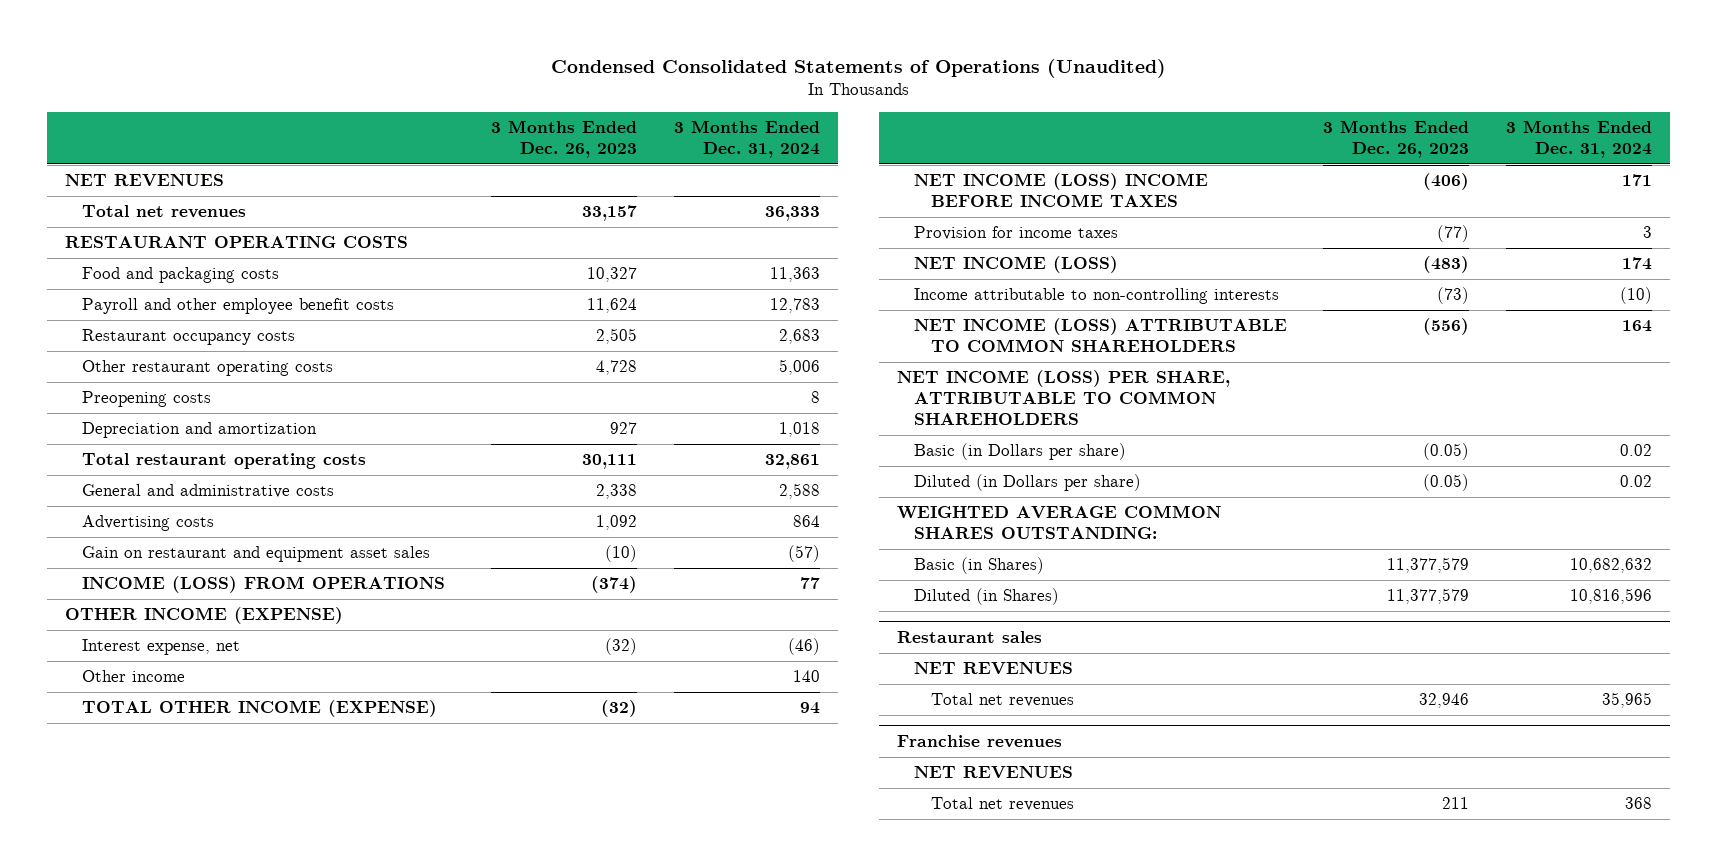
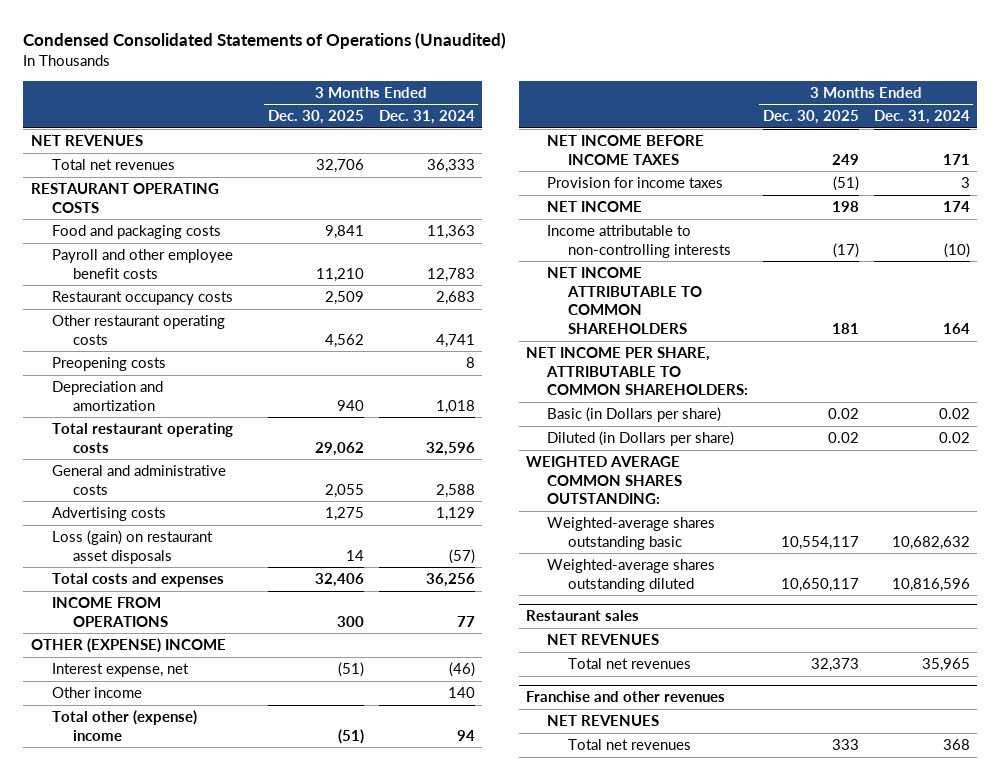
- | 3 Months Ended Dec. 26, 2023 | 3 Months Ended Dec. 31, 2024
+ | 3 Months Ended Dec. 30, 2025 | 3 Months Ended Dec. 31, 2024
- Other restaurant operating costs | 4,728 | 5,006
+ Other restaurant operating costs | 4,562 | 4,741
- Total restaurant operating costs | 30,111 | 32,861
+ Total restaurant operating costs | 29,062 | 32,596
- Advertising costs | 1,092 | 864
- Gain on restaurant and equipment asset sales | (10) | (57)
- INCOME (LOSS) FROM OPERATIONS | (374) | 77
- OTHER INCOME (EXPENSE)
+ Advertising costs | 1,275 | 1,129
+ Loss (gain) on restaurant asset disposals | 14 | (57)
+ Total costs and expenses | 32,406 | 36,256
+ INCOME FROM OPERATIONS | 300 | 77
+ OTHER (EXPENSE) INCOME
- TOTAL OTHER INCOME (EXPENSE) | (32) | 94
- NET INCOME (LOSS) INCOME BEFORE INCOME TAXES | (406) | 171
+ Total other (expense) income | (51) | 94
+ NET INCOME BEFORE INCOME TAXES | 249 | 171
- NET INCOME (LOSS) | (483) | 174
+ NET INCOME | 198 | 174
- NET INCOME (LOSS) ATTRIBUTABLE TO COMMON SHAREHOLDERS | (556) | 164
- NET INCOME (LOSS) PER SHARE, ATTRIBUTABLE TO COMMON SHAREHOLDERS
+ NET INCOME ATTRIBUTABLE TO COMMON SHAREHOLDERS | 181 | 164
+ NET INCOME PER SHARE, ATTRIBUTABLE TO COMMON SHAREHOLDERS:
- Basic (in Shares) | 11,377,579 | 10,682,632
- Diluted (in Shares) | 11,377,579 | 10,816,596
+ Weighted-average shares outstanding basic | 10,554,117 | 10,682,632
+ Weighted-average shares outstanding diluted | 10,650,117 | 10,816,596
- Franchise revenues
+ Franchise and other revenues

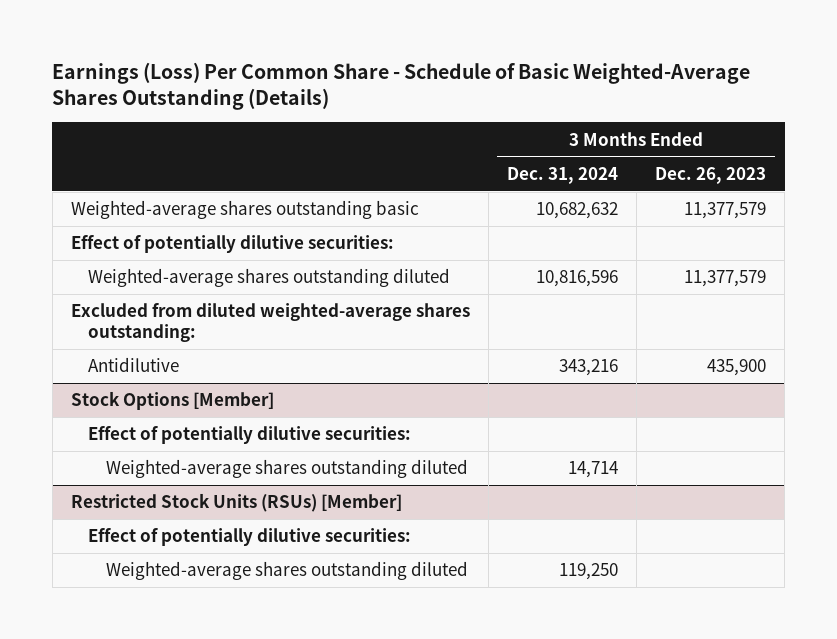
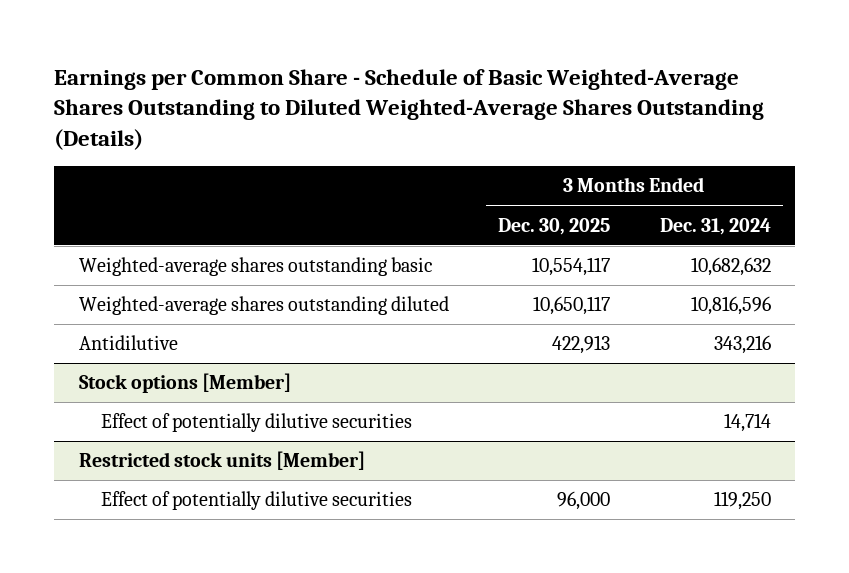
- Earnings (Loss) Per Common Share - Schedule of Basic Weighted-Average Shares Outstanding (Details)
+ Earnings per Common Share - Schedule of Basic Weighted-Average Shares Outstanding to Diluted Weighted-Average Shares Outstanding (Details)
- | 3 Months Ended Dec. 31, 2024 | 3 Months Ended Dec. 26, 2023
+ | 3 Months Ended Dec. 30, 2025 | 3 Months Ended Dec. 31, 2024
- Effect of potentially dilutive securities:
- Excluded from diluted weighted-average shares outstanding:
- Stock Options [Member]
- Effect of potentially dilutive securities:
- Weighted-average shares outstanding diluted | 14,714 |
- Restricted Stock Units (RSUs) [Member]
- Effect of potentially dilutive securities:
- Weighted-average shares outstanding diluted | 119,250 |
+ Stock options [Member]
+ Effect of potentially dilutive securities | | 14,714
+ Restricted stock units [Member]
+ Effect of potentially dilutive securities | 96,000 | 119,250

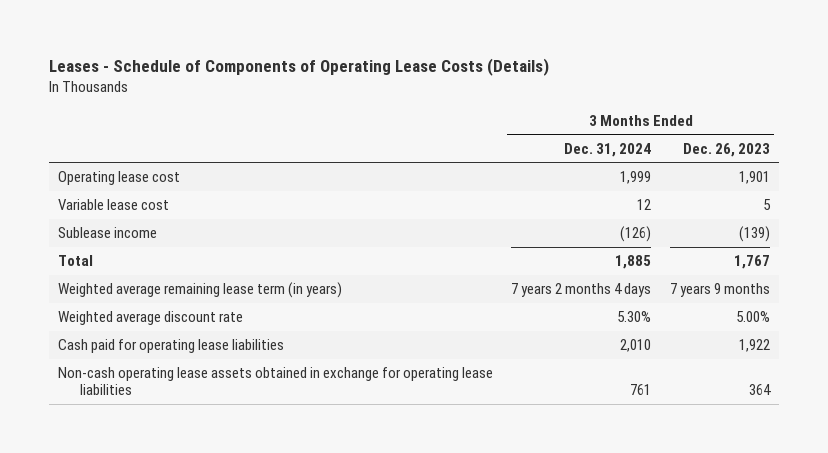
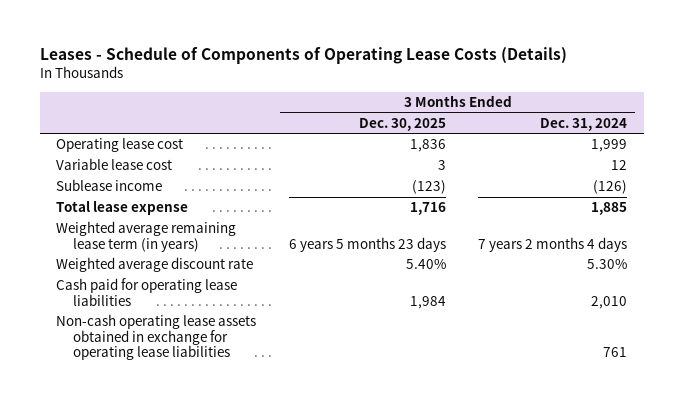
- | 3 Months Ended Dec. 31, 2024 | 3 Months Ended Dec. 26, 2023
+ | 3 Months Ended Dec. 30, 2025 | 3 Months Ended Dec. 31, 2024
- Total | 1,885 | 1,767
+ Total lease expense | 1,716 | 1,885

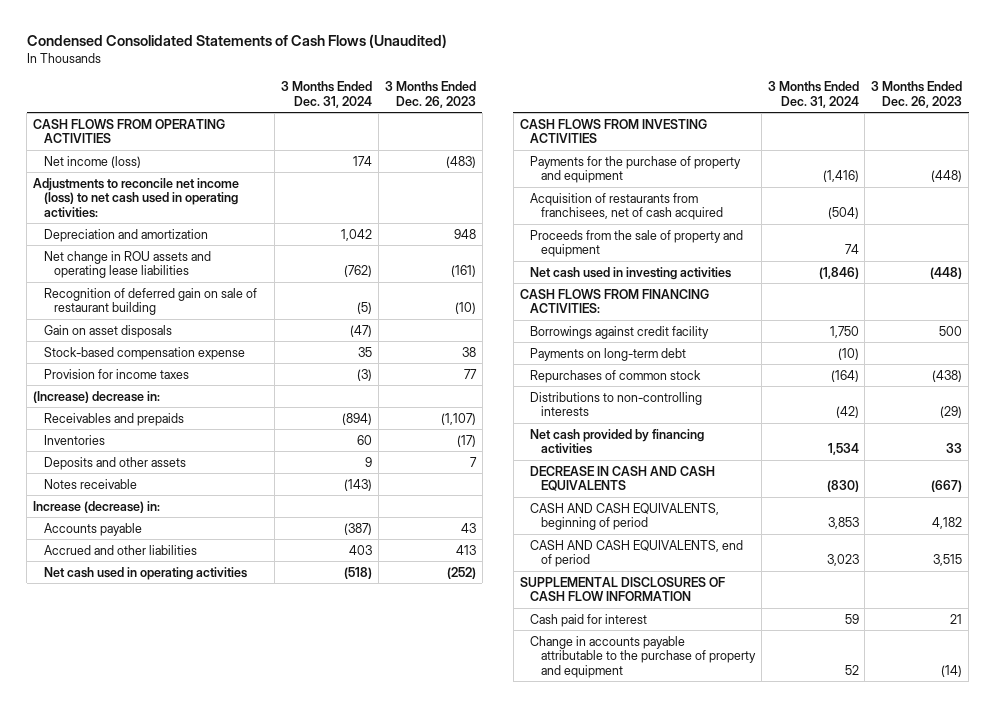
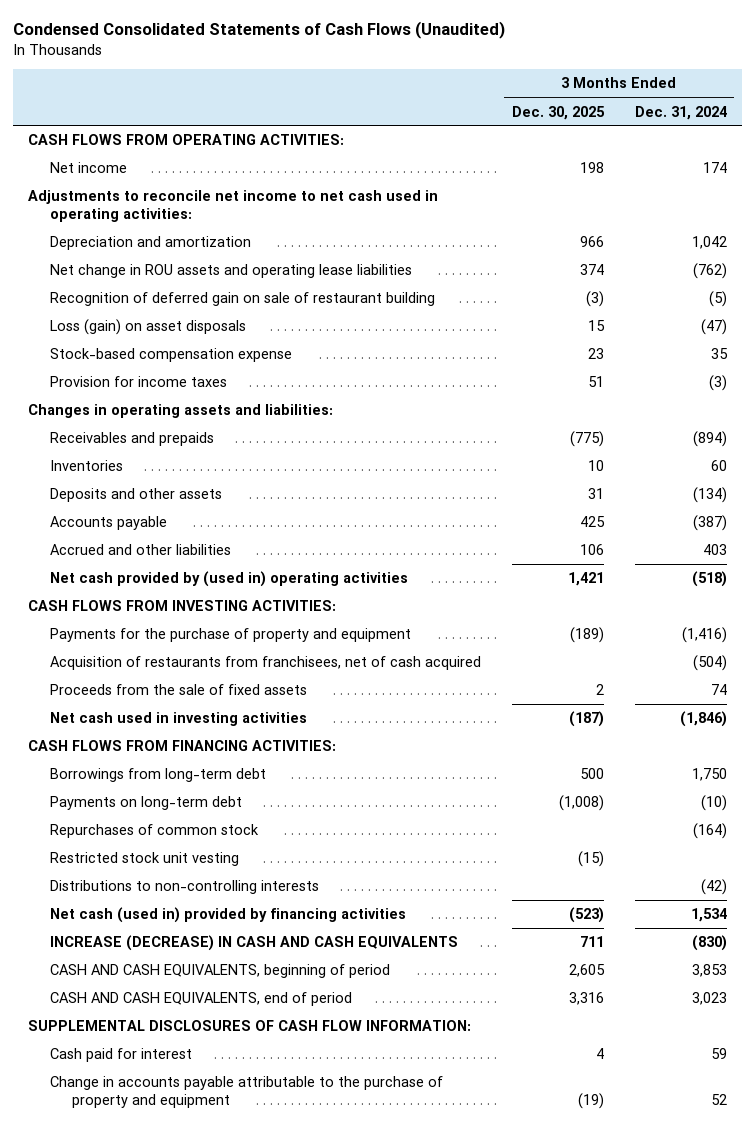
- | 3 Months Ended Dec. 31, 2024 | 3 Months Ended Dec. 26, 2023
+ | 3 Months Ended Dec. 30, 2025 | 3 Months Ended Dec. 31, 2024
- CASH FLOWS FROM OPERATING ACTIVITIES
- Net income (loss) | 174 | (483)
- Adjustments to reconcile net income (loss) to net cash used in operating activities:
+ CASH FLOWS FROM OPERATING ACTIVITIES:
+ Net income | 198 | 174
+ Adjustments to reconcile net income to net cash used in operating activities:
- Gain on asset disposals | (47) |
+ Loss (gain) on asset disposals | 15 | (47)
- (Increase) decrease in:
+ Changes in operating assets and liabilities:
- Deposits and other assets | 9 | 7
- Notes receivable | (143) |
- Increase (decrease) in:
+ Deposits and other assets | 31 | (134)
- Net cash used in operating activities | (518) | (252)
- CASH FLOWS FROM INVESTING ACTIVITIES
+ Net cash provided by (used in) operating activities | 1,421 | (518)
+ CASH FLOWS FROM INVESTING ACTIVITIES:
- Proceeds from the sale of property and equipment | 74 |
+ Proceeds from the sale of fixed assets | 2 | 74
- Borrowings against credit facility | 1,750 | 500
+ Borrowings from long-term debt | 500 | 1,750
+ Restricted stock unit vesting | (15) |
- Net cash provided by financing activities | 1,534 | 33
- DECREASE IN CASH AND CASH EQUIVALENTS | (830) | (667)
+ Net cash (used in) provided by financing activities | (523) | 1,534
+ INCREASE (DECREASE) IN CASH AND CASH EQUIVALENTS | 711 | (830)
- SUPPLEMENTAL DISCLOSURES OF CASH FLOW INFORMATION
+ SUPPLEMENTAL DISCLOSURES OF CASH FLOW INFORMATION:

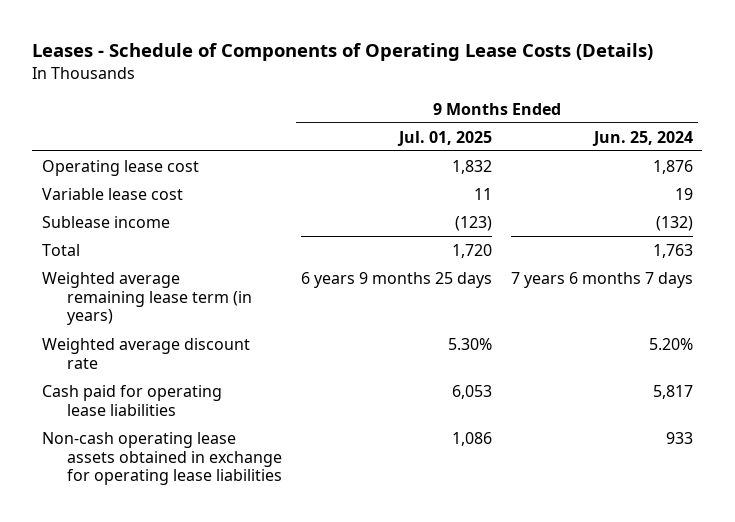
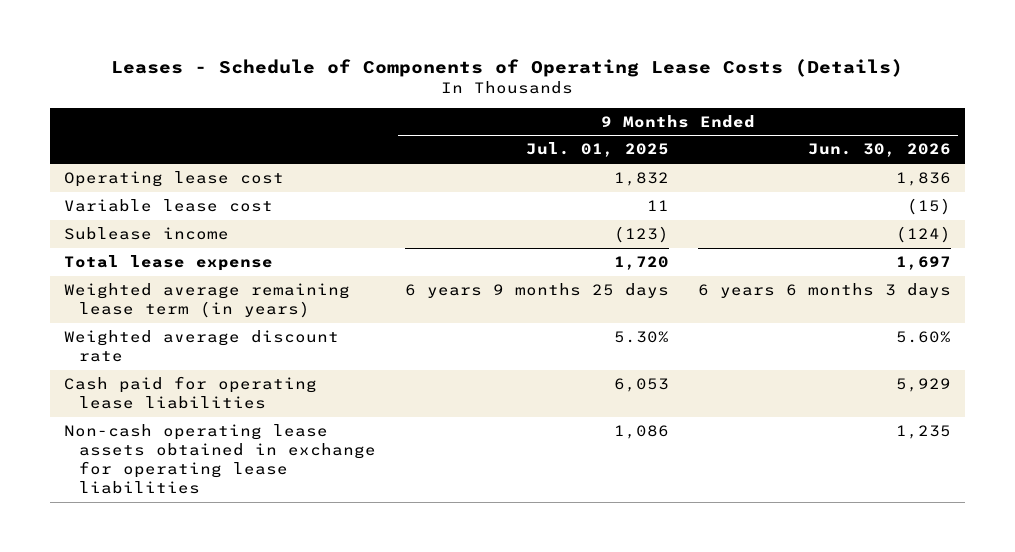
- | 9 Months Ended Jul. 01, 2025 | 9 Months Ended Jun. 25, 2024
+ | 9 Months Ended Jul. 01, 2025 | 9 Months Ended Jun. 30, 2026
- Total | 1,720 | 1,763
+ Total lease expense | 1,720 | 1,697

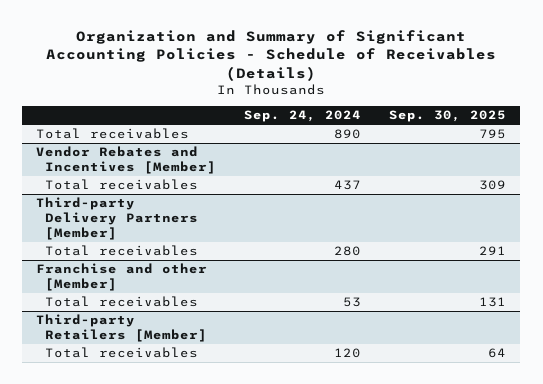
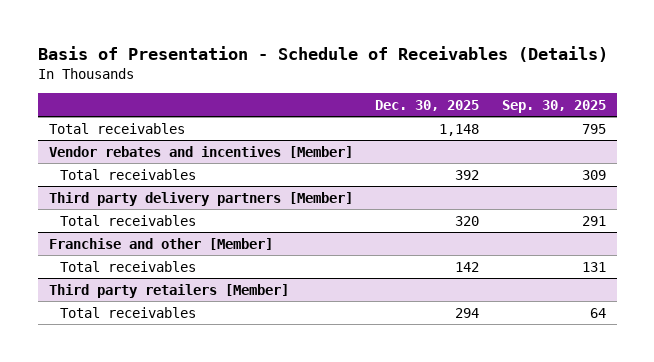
- Organization and Summary of Significant Accounting Policies - Schedule of Receivables (Details)
+ Basis of Presentation - Schedule of Receivables (Details)
- | Sep. 24, 2024 | Sep. 30, 2025
+ | Dec. 30, 2025 | Sep. 30, 2025
- Vendor Rebates and Incentives [Member]
+ Vendor rebates and incentives [Member]
- Third-party Delivery Partners [Member]
+ Third party delivery partners [Member]
- Third-party Retailers [Member]
+ Third party retailers [Member]

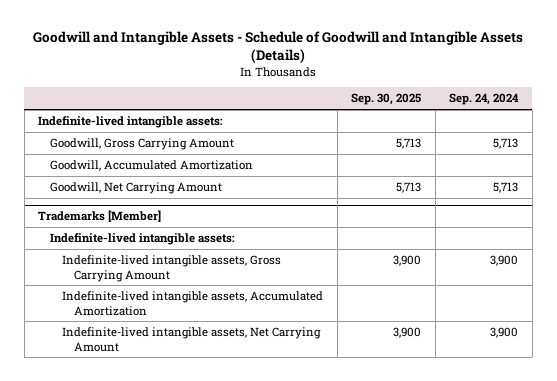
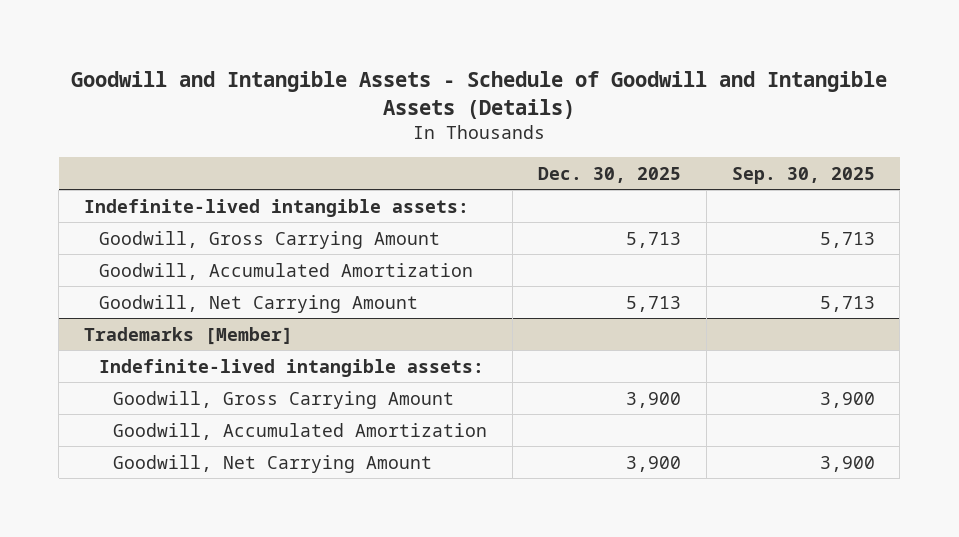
- | Sep. 30, 2025 | Sep. 24, 2024
+ | Dec. 30, 2025 | Sep. 30, 2025
@ Trademarks [Member]
- Indefinite-lived intangible assets, Gross Carrying Amount | 3,900 | 3,900
- Indefinite-lived intangible assets, Accumulated Amortization
- Indefinite-lived intangible assets, Net Carrying Amount | 3,900 | 3,900
+ Goodwill, Gross Carrying Amount | 3,900 | 3,900
+ Goodwill, Accumulated Amortization
+ Goodwill, Net Carrying Amount | 3,900 | 3,900

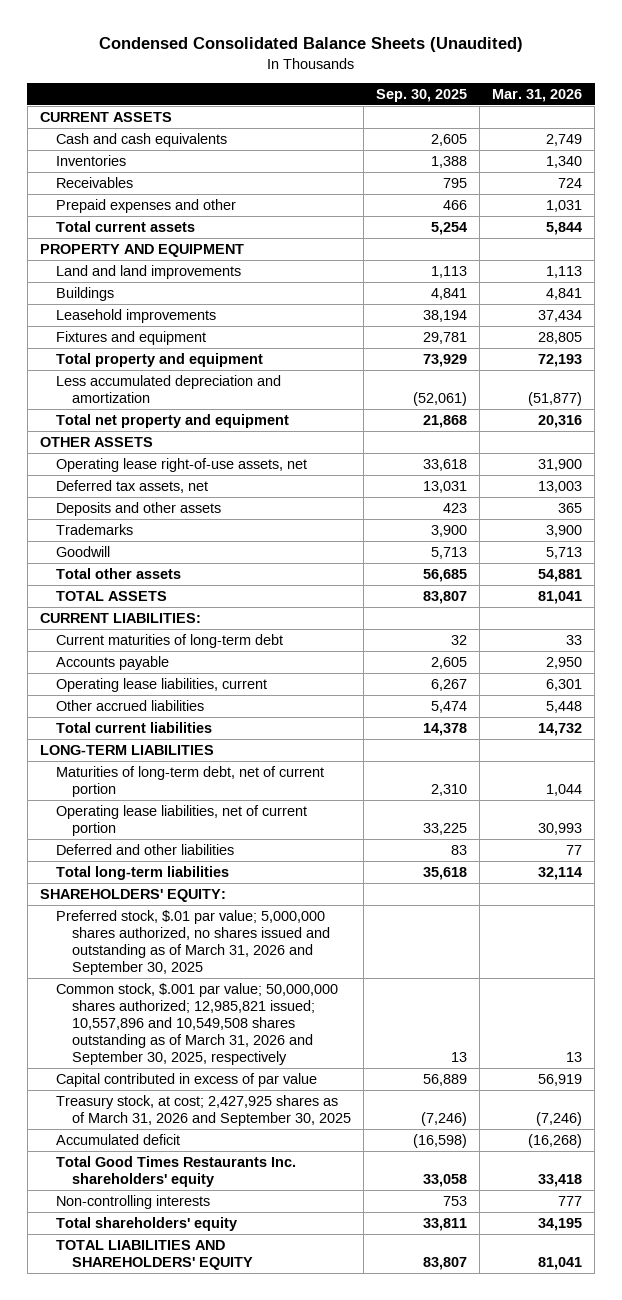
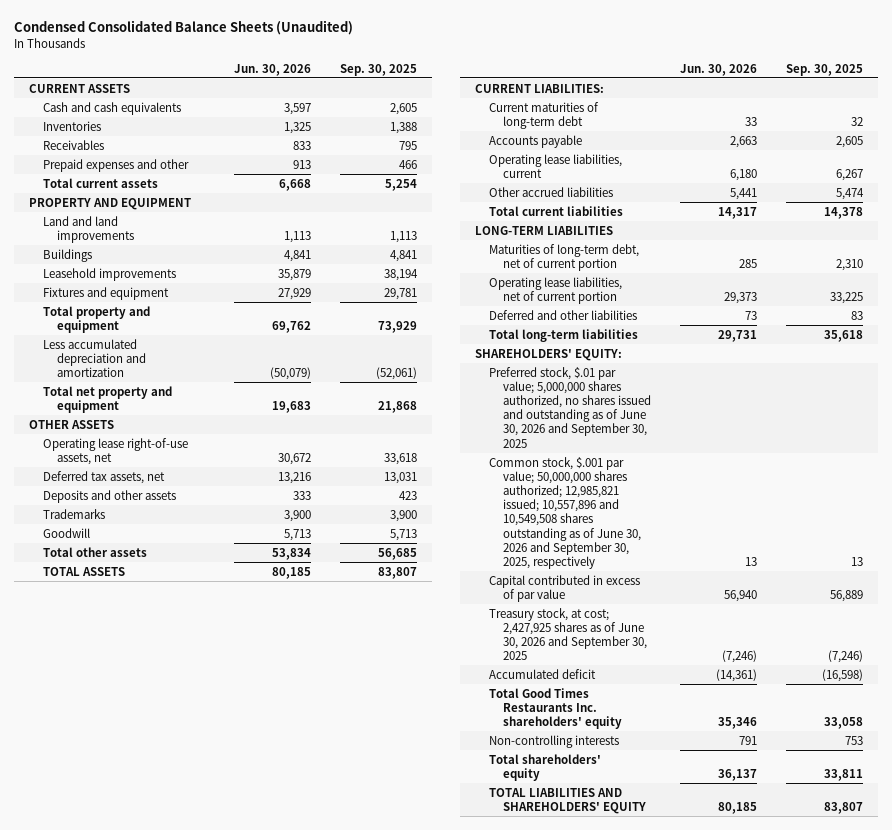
- | Sep. 30, 2025 | Mar. 31, 2026
+ | Jun. 30, 2026 | Sep. 30, 2025
- Preferred stock, $.01 par value; 5,000,000 shares authorized, no shares issued and outstanding as of March 31, 2026 and September 30, 2025
- Common stock, $.001 par value; 50,000,000 shares authorized; 12,985,821 issued; 10,557,896 and 10,549,508 shares outstanding as of March 31, 2026 and September 30, 2025, respectively | 13 | 13
+ Preferred stock, $.01 par value; 5,000,000 shares authorized, no shares issued and outstanding as of June 30, 2026 and September 30, 2025
+ Common stock, $.001 par value; 50,000,000 shares authorized; 12,985,821 issued; 10,557,896 and 10,549,508 shares outstanding as of June 30, 2026 and September 30, 2025, respectively | 13 | 13
- Treasury stock, at cost; 2,427,925 shares as of March 31, 2026 and September 30, 2025 | (7,246) | (7,246)
+ Treasury stock, at cost; 2,427,925 shares as of June 30, 2026 and September 30, 2025 | (7,246) | (7,246)

